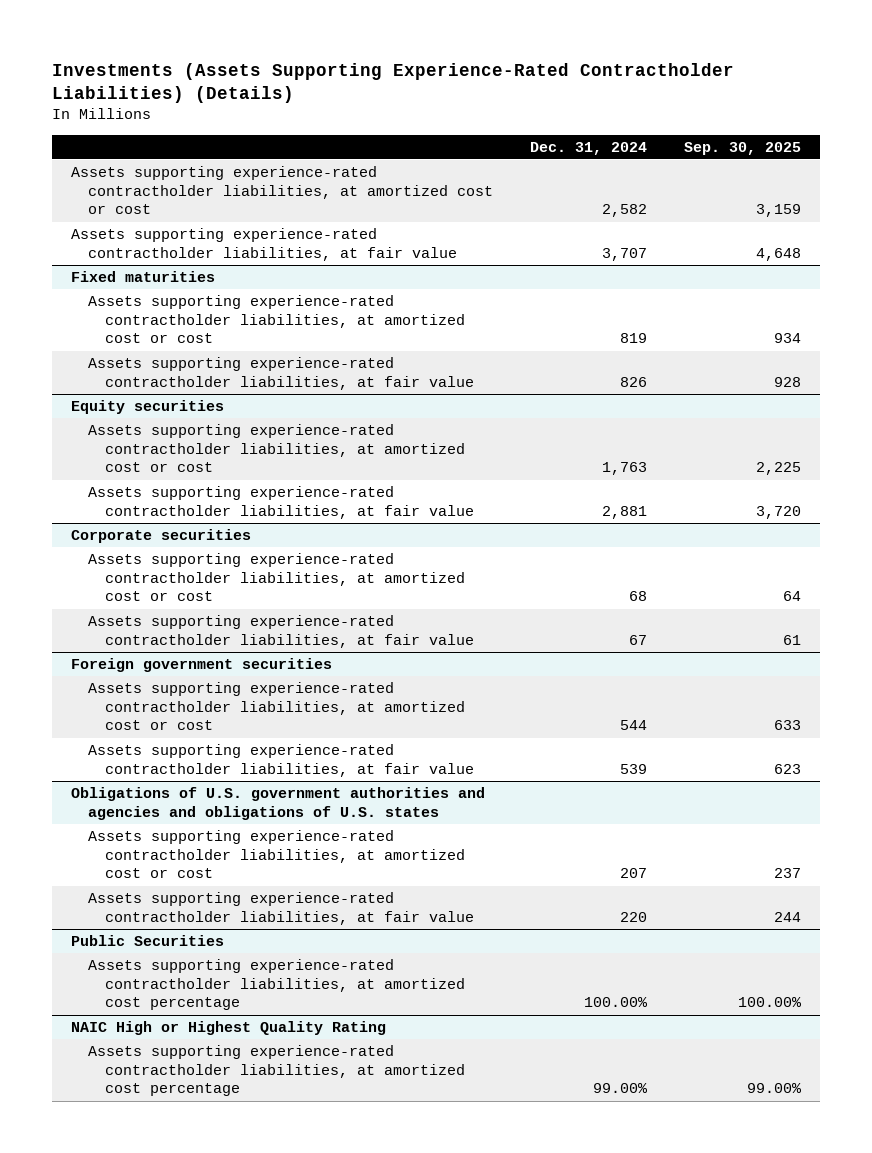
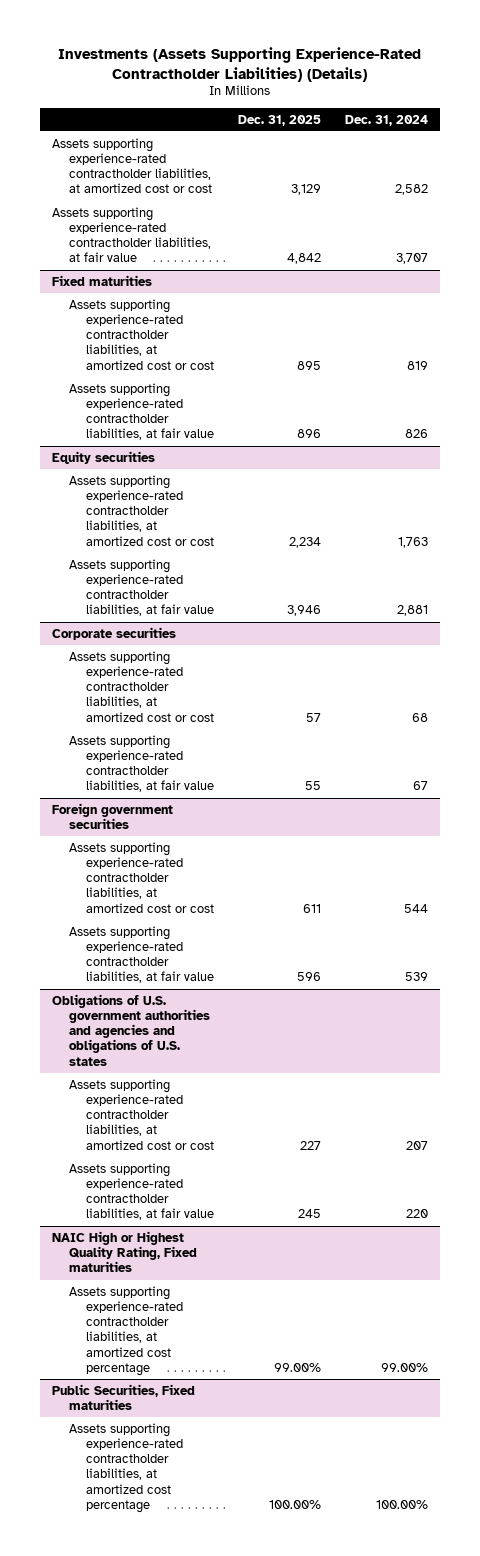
- | Dec. 31, 2024 | Sep. 30, 2025
+ | Dec. 31, 2025 | Dec. 31, 2024
- Public Securities
- Assets supporting experience-rated contractholder liabilities, at amortized cost percentage | 100.00% | 100.00%
- NAIC High or Highest Quality Rating
+ NAIC High or Highest Quality Rating, Fixed maturities
+ Public Securities, Fixed maturities
+ Assets supporting experience-rated contractholder liabilities, at amortized cost percentage | 100.00% | 100.00%

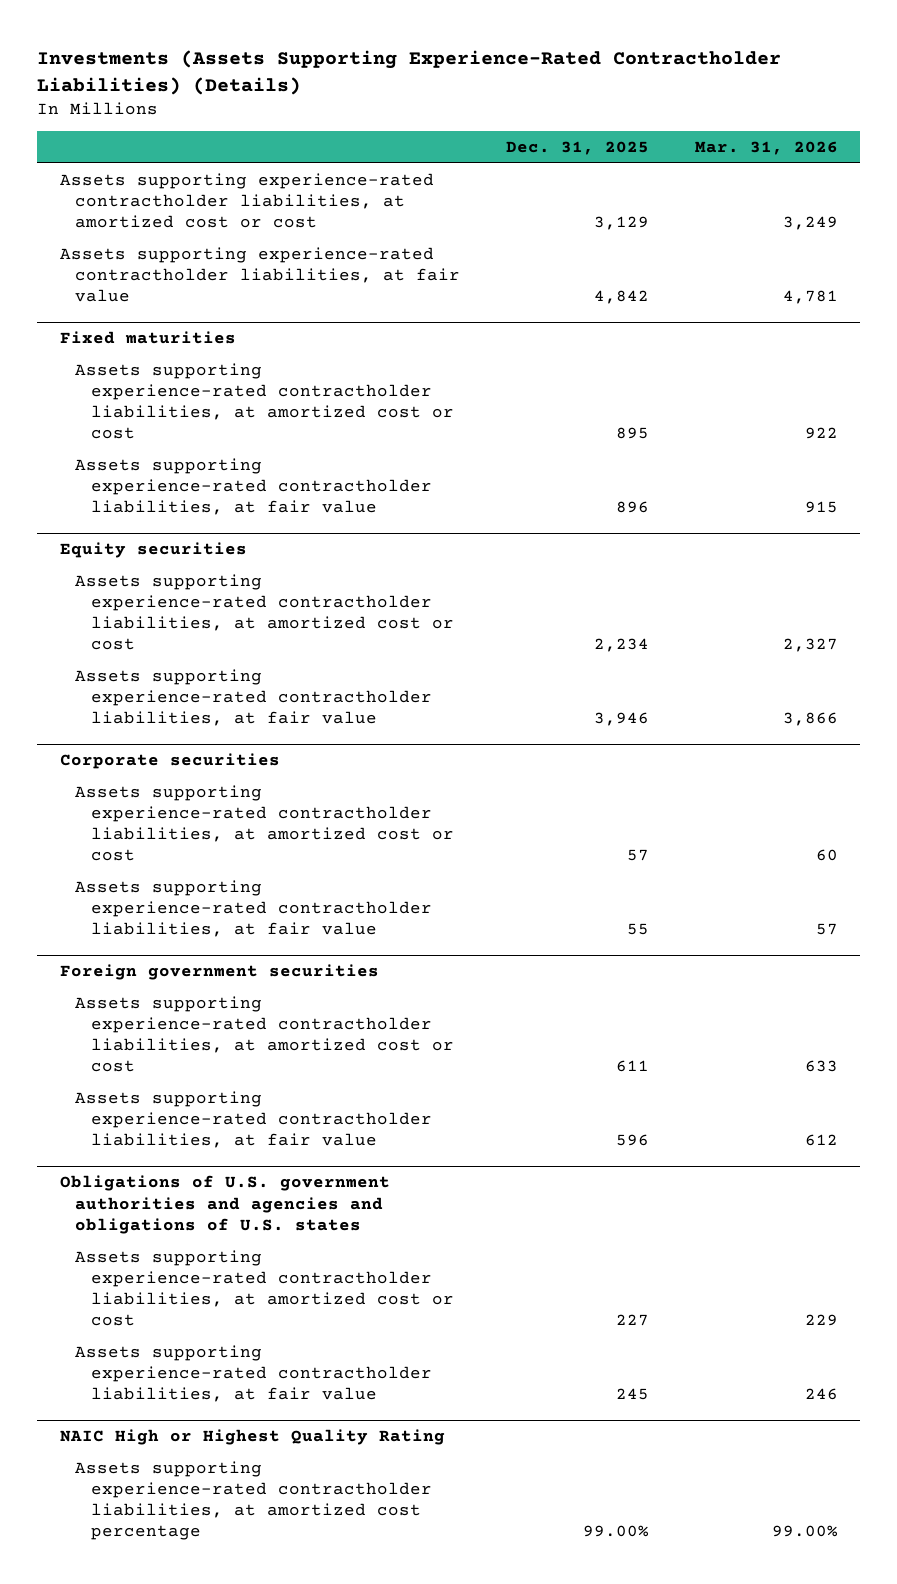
- | Dec. 31, 2025 | Dec. 31, 2024
+ | Dec. 31, 2025 | Mar. 31, 2026
- NAIC High or Highest Quality Rating, Fixed maturities
+ NAIC High or Highest Quality Rating
- Public Securities, Fixed maturities
- Assets supporting experience-rated contractholder liabilities, at amortized cost percentage | 100.00% | 100.00%

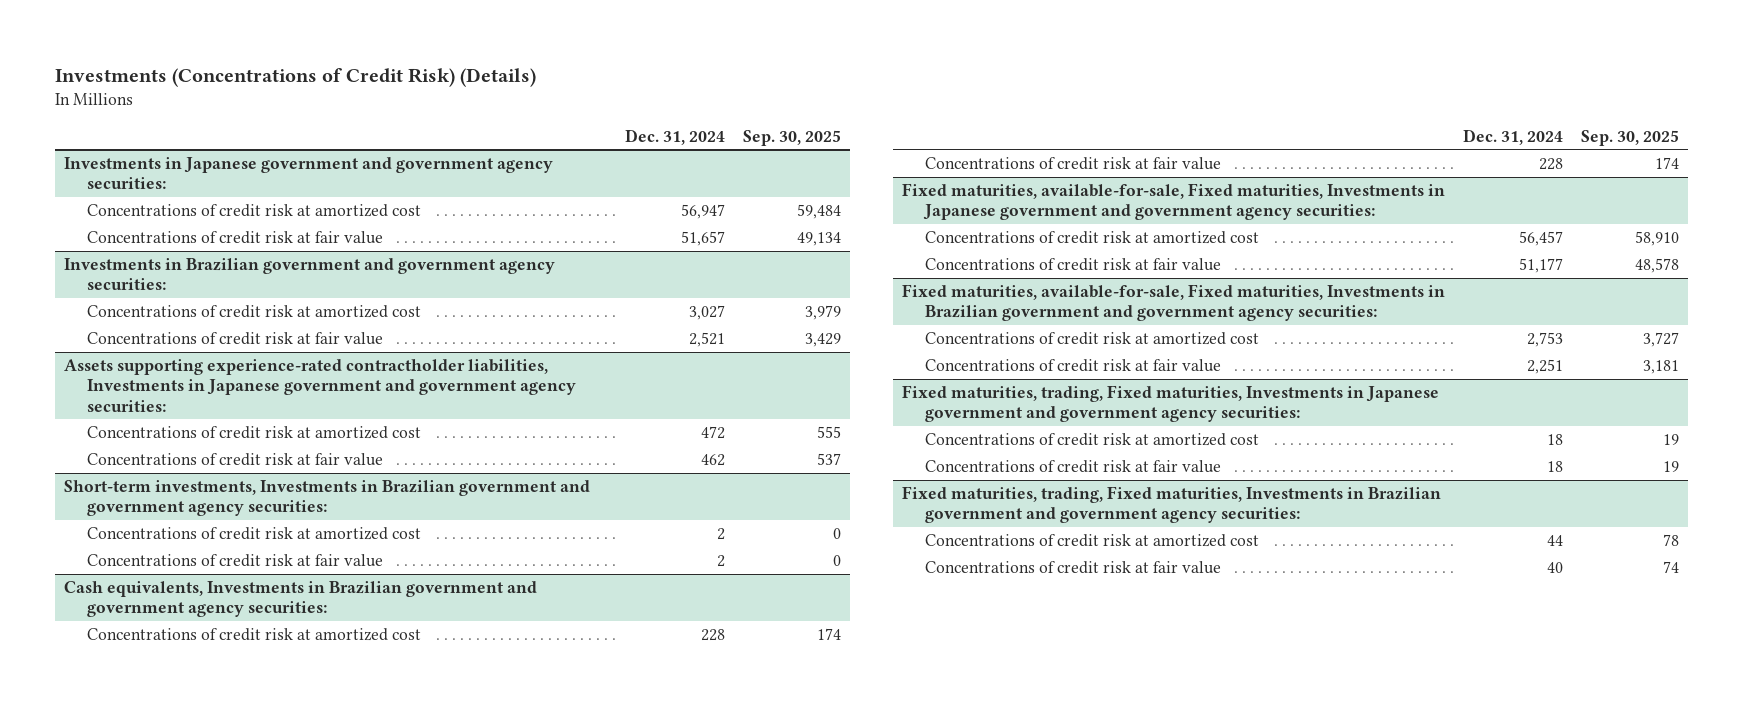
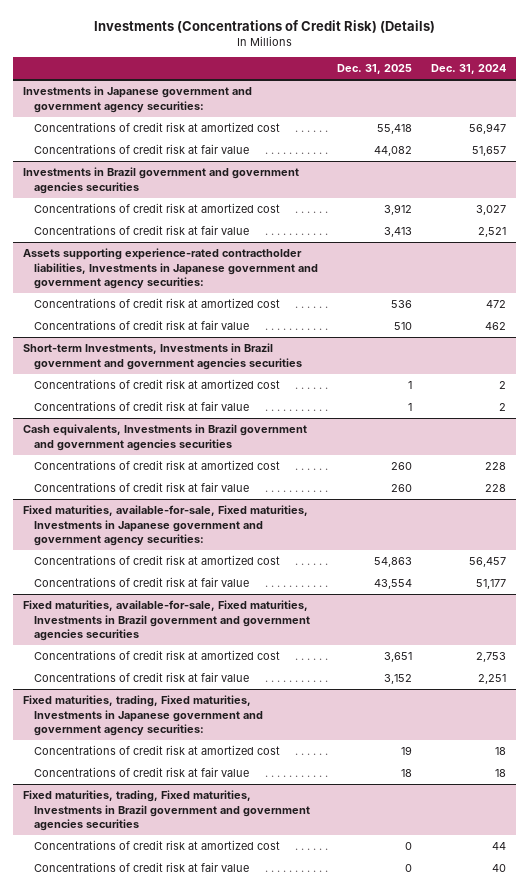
- | Dec. 31, 2024 | Sep. 30, 2025
+ | Dec. 31, 2025 | Dec. 31, 2024
- Investments in Brazilian government and government agency securities:
+ Investments in Brazil government and government agencies securities
- Short-term investments, Investments in Brazilian government and government agency securities:
+ Short-term Investments, Investments in Brazil government and government agencies securities
- Cash equivalents, Investments in Brazilian government and government agency securities:
+ Cash equivalents, Investments in Brazil government and government agencies securities
- Fixed maturities, available-for-sale, Fixed maturities, Investments in Brazilian government and government agency securities:
+ Fixed maturities, available-for-sale, Fixed maturities, Investments in Brazil government and government agencies securities
- Fixed maturities, trading, Fixed maturities, Investments in Brazilian government and government agency securities:
+ Fixed maturities, trading, Fixed maturities, Investments in Brazil government and government agencies securities

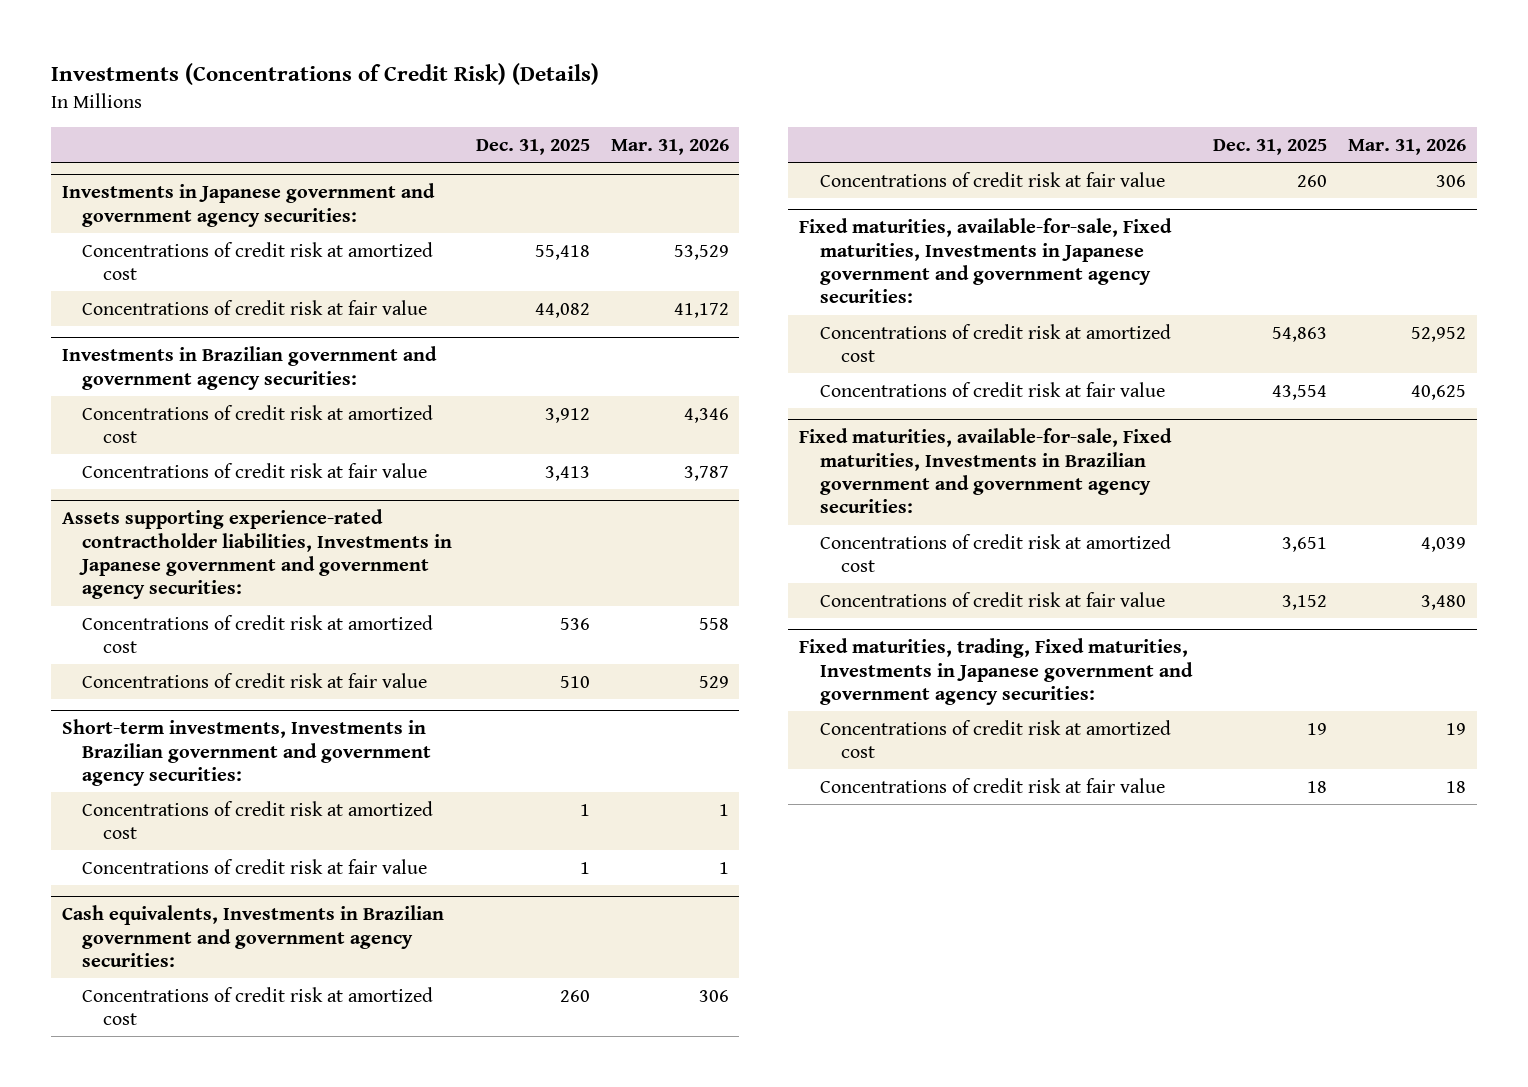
- | Dec. 31, 2025 | Dec. 31, 2024
+ | Dec. 31, 2025 | Mar. 31, 2026
- Investments in Brazil government and government agencies securities
+ Investments in Brazilian government and government agency securities:
- Short-term Investments, Investments in Brazil government and government agencies securities
+ Short-term investments, Investments in Brazilian government and government agency securities:
- Cash equivalents, Investments in Brazil government and government agencies securities
+ Cash equivalents, Investments in Brazilian government and government agency securities:
- Fixed maturities, available-for-sale, Fixed maturities, Investments in Brazil government and government agencies securities
+ Fixed maturities, available-for-sale, Fixed maturities, Investments in Brazilian government and government agency securities:
- Fixed maturities, trading, Fixed maturities, Investments in Brazil government and government agencies securities
- Concentrations of credit risk at amortized cost | 0 | 44
- Concentrations of credit risk at fair value | 0 | 40

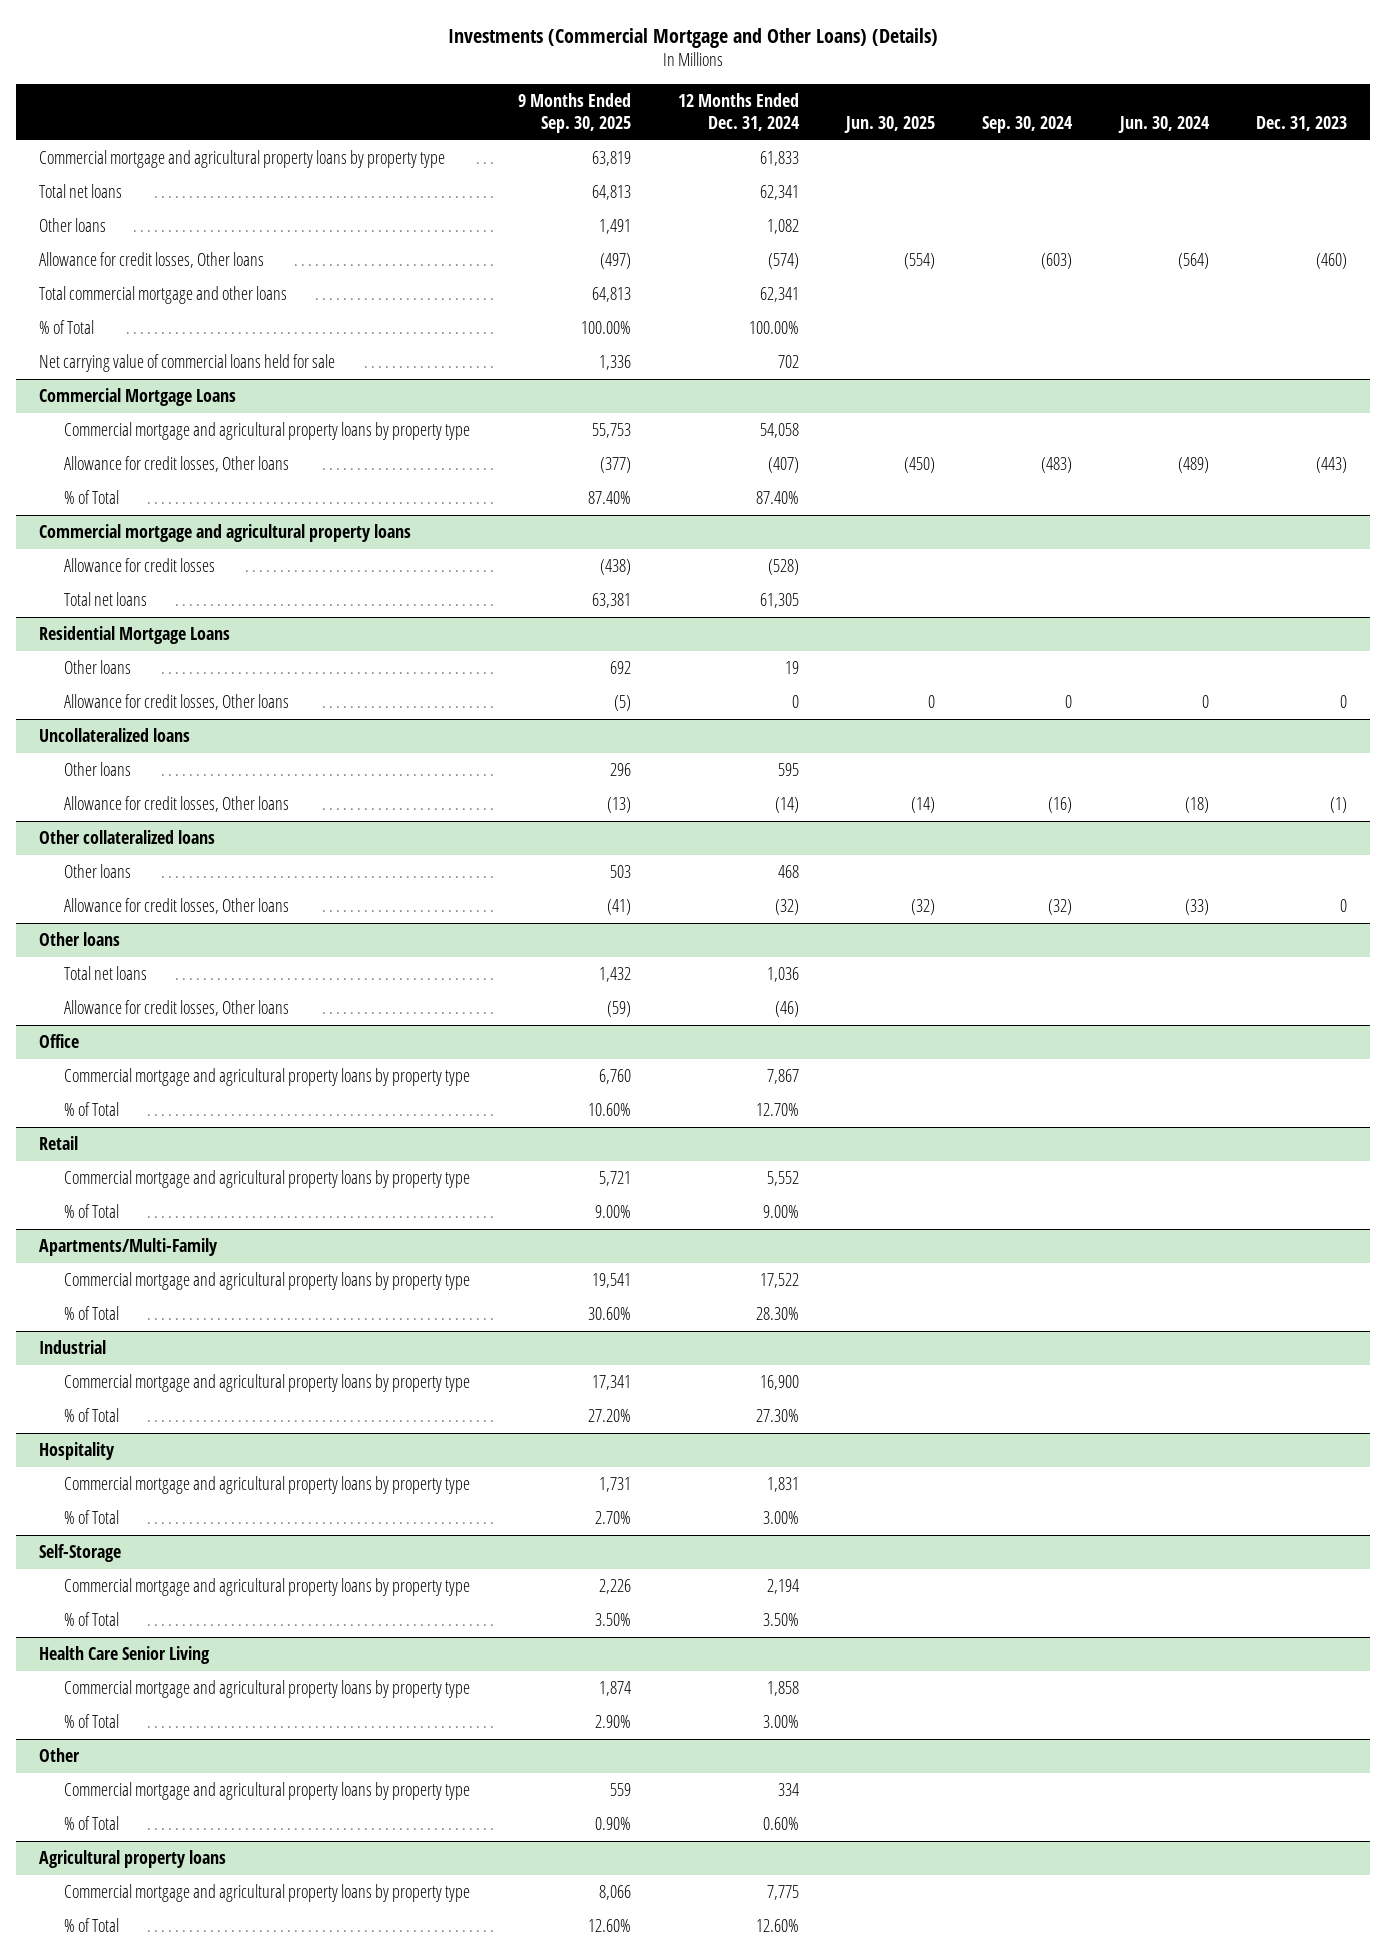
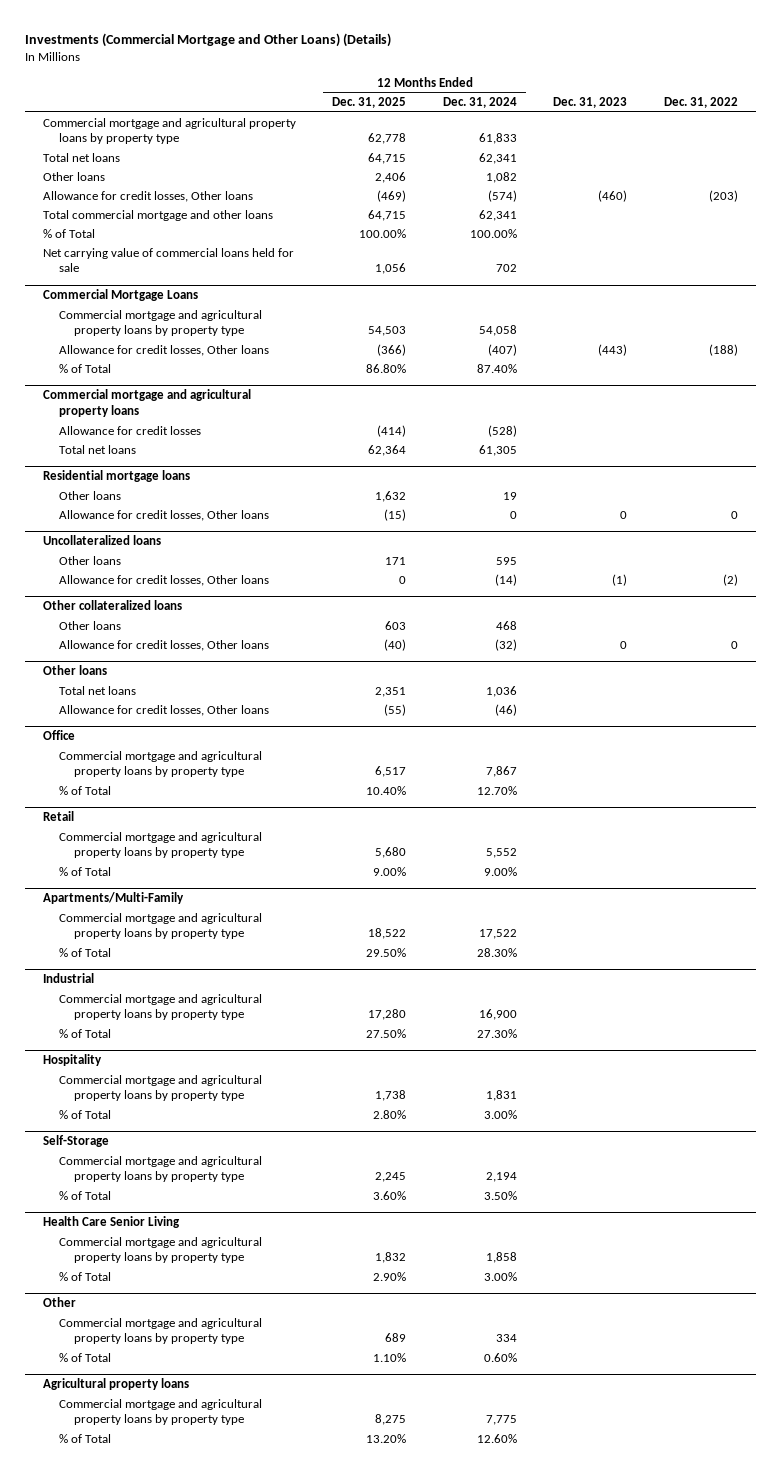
- | 9 Months Ended Sep. 30, 2025 | 12 Months Ended Dec. 31, 2024 | Jun. 30, 2025 | Sep. 30, 2024 | Jun. 30, 2024 | Dec. 31, 2023
+ | 12 Months Ended Dec. 31, 2025 | 12 Months Ended Dec. 31, 2024 | Dec. 31, 2023 | Dec. 31, 2022
- Residential Mortgage Loans
+ Residential mortgage loans

